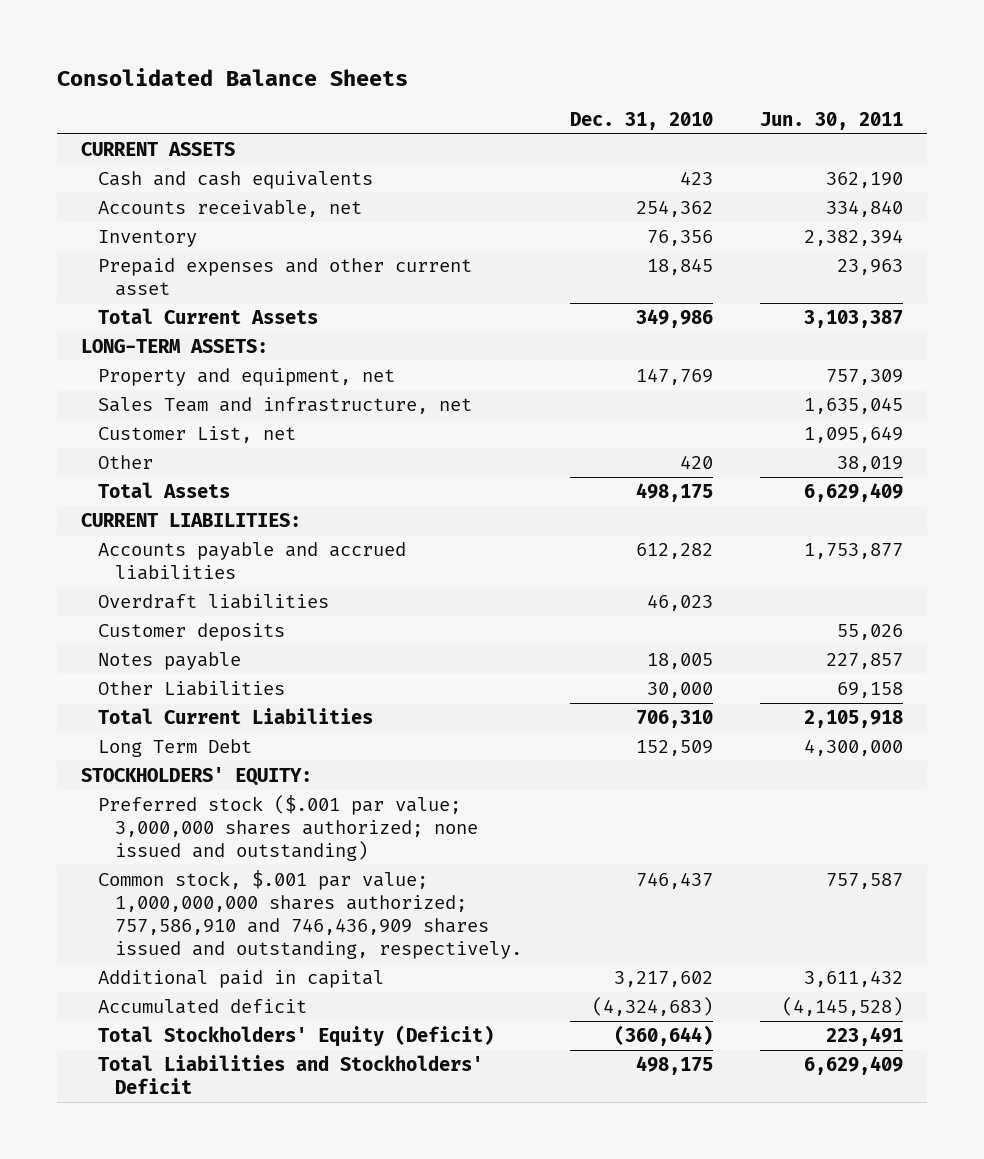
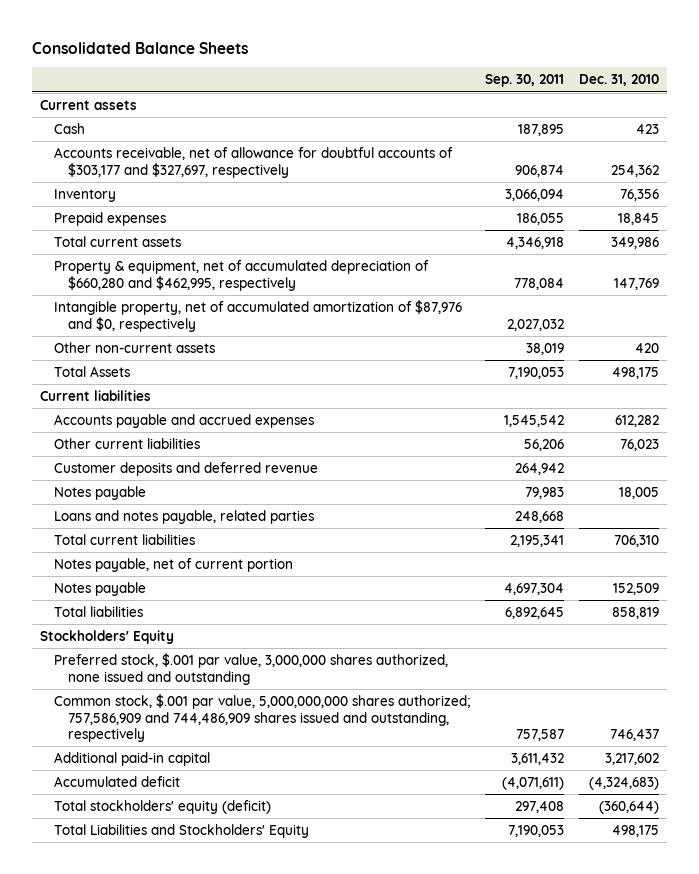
- | Dec. 31, 2010 | Jun. 30, 2011
+ | Sep. 30, 2011 | Dec. 31, 2010
- CURRENT ASSETS
- Cash and cash equivalents | 423 | 362,190
- Accounts receivable, net | 254,362 | 334,840
+ Current assets
+ Cash | 187,895 | 423
+ Accounts receivable, net of allowance for doubtful accounts of $303,177 and $327,697, respectively | 906,874 | 254,362
- Prepaid expenses and other current asset | 18,845 | 23,963
- Total Current Assets | 349,986 | 3,103,387
- LONG-TERM ASSETS:
- Property and equipment, net | 147,769 | 757,309
- Sales Team and infrastructure, net | | 1,635,045
- Customer List, net | | 1,095,649
- Other | 420 | 38,019
+ Prepaid expenses | 186,055 | 18,845
+ Total current assets | 4,346,918 | 349,986
+ Property & equipment, net of accumulated depreciation of $660,280 and $462,995, respectively | 778,084 | 147,769
+ Intangible property, net of accumulated amortization of $87,976 and $0, respectively | 2,027,032 |
+ Other non-current assets | 38,019 | 420
- CURRENT LIABILITIES:
- Accounts payable and accrued liabilities | 612,282 | 1,753,877
- Overdraft liabilities | 46,023 |
- Customer deposits | | 55,026
+ Current liabilities
+ Accounts payable and accrued expenses | 1,545,542 | 612,282
+ Other current liabilities | 56,206 | 76,023
+ Customer deposits and deferred revenue | 264,942 |
- Other Liabilities | 30,000 | 69,158
- Total Current Liabilities | 706,310 | 2,105,918
- Long Term Debt | 152,509 | 4,300,000
- STOCKHOLDERS' EQUITY:
- Preferred stock ($.001 par value; 3,000,000 shares authorized; none issued and outstanding)
- Common stock, $.001 par value; 1,000,000,000 shares authorized; 757,586,910 and 746,436,909 shares issued and outstanding, respectively. | 746,437 | 757,587
- Additional paid in capital | 3,217,602 | 3,611,432
+ Loans and notes payable, related parties | 248,668 |
+ Total current liabilities | 2,195,341 | 706,310
+ Notes payable, net of current portion
+ Notes payable | 4,697,304 | 152,509
+ Total liabilities | 6,892,645 | 858,819
+ Stockholders' Equity
+ Preferred stock, $.001 par value, 3,000,000 shares authorized, none issued and outstanding
+ Common stock, $.001 par value, 5,000,000,000 shares authorized; 757,586,909 and 744,486,909 shares issued and outstanding, respectively | 757,587 | 746,437
+ Additional paid-in capital | 3,611,432 | 3,217,602
- Total Stockholders' Equity (Deficit) | (360,644) | 223,491
- Total Liabilities and Stockholders' Deficit | 498,175 | 6,629,409
+ Total stockholders' equity (deficit) | 297,408 | (360,644)
+ Total Liabilities and Stockholders' Equity | 7,190,053 | 498,175

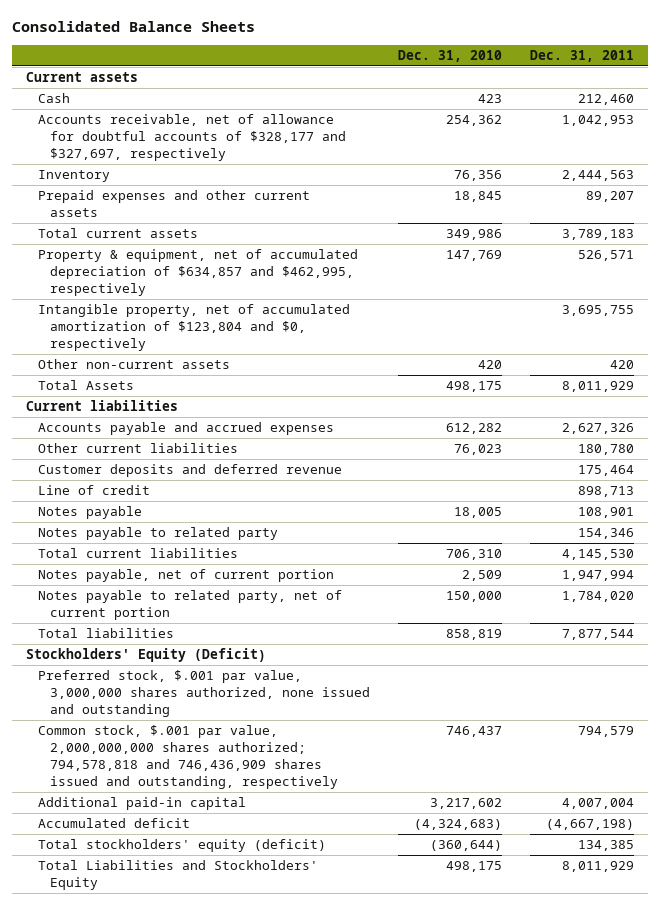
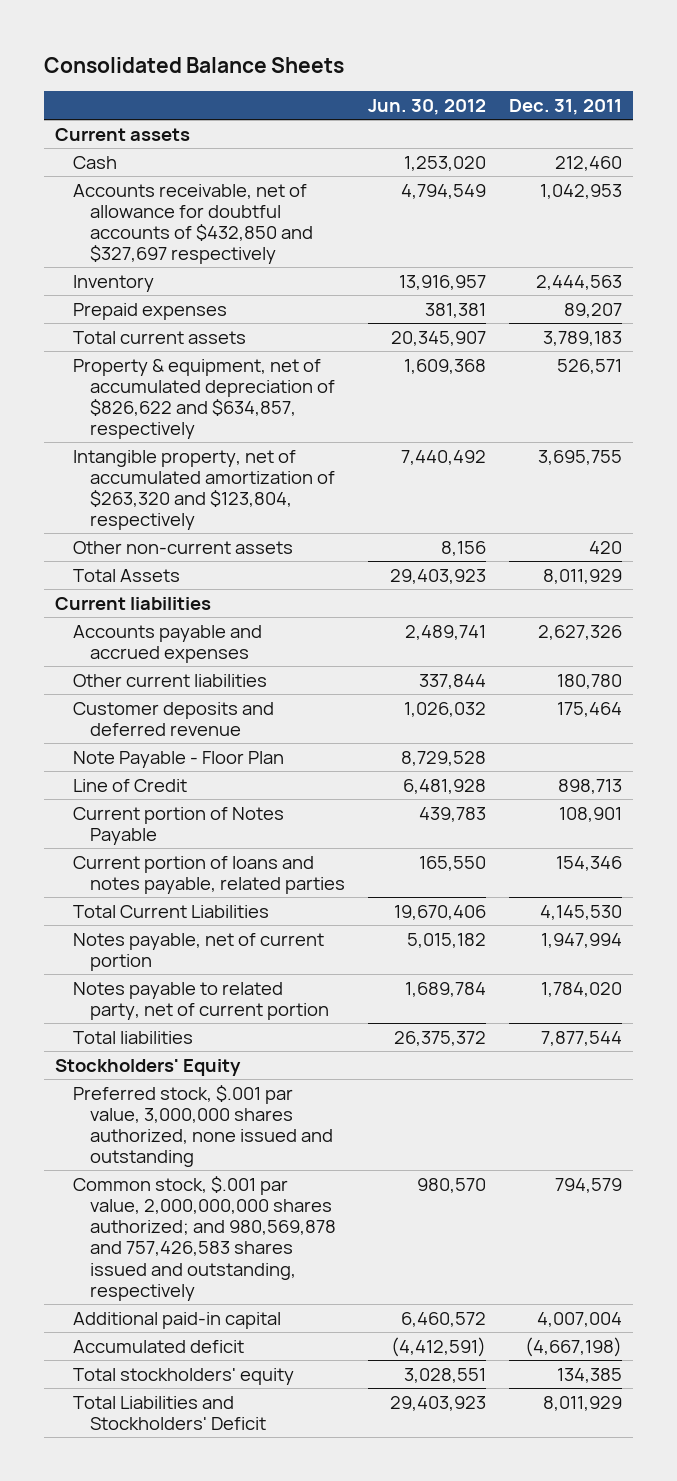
- | Dec. 31, 2010 | Dec. 31, 2011
+ | Jun. 30, 2012 | Dec. 31, 2011
- Accounts receivable, net of allowance for doubtful accounts of $328,177 and $327,697, respectively | 254,362 | 1,042,953
+ Accounts receivable, net of allowance for doubtful accounts of $432,850 and $327,697 respectively | 4,794,549 | 1,042,953
- Prepaid expenses and other current assets | 18,845 | 89,207
+ Prepaid expenses | 381,381 | 89,207
- Property & equipment, net of accumulated depreciation of $634,857 and $462,995, respectively | 147,769 | 526,571
- Intangible property, net of accumulated amortization of $123,804 and $0, respectively | | 3,695,755
+ Property & equipment, net of accumulated depreciation of $826,622 and $634,857, respectively | 1,609,368 | 526,571
+ Intangible property, net of accumulated amortization of $263,320 and $123,804, respectively | 7,440,492 | 3,695,755
- Line of credit | | 898,713
- Notes payable | 18,005 | 108,901
- Notes payable to related party | | 154,346
- Total current liabilities | 706,310 | 4,145,530
+ Note Payable - Floor Plan | 8,729,528 |
+ Line of Credit | 6,481,928 | 898,713
+ Current portion of Notes Payable | 439,783 | 108,901
+ Current portion of loans and notes payable, related parties | 165,550 | 154,346
+ Total Current Liabilities | 19,670,406 | 4,145,530
- Stockholders' Equity (Deficit)
+ Stockholders' Equity
- Common stock, $.001 par value, 2,000,000,000 shares authorized; 794,578,818 and 746,436,909 shares issued and outstanding, respectively | 746,437 | 794,579
+ Common stock, $.001 par value, 2,000,000,000 shares authorized; and 980,569,878 and 757,426,583 shares issued and outstanding, respectively | 980,570 | 794,579
- Total stockholders' equity (deficit) | (360,644) | 134,385
- Total Liabilities and Stockholders' Equity | 498,175 | 8,011,929
+ Total stockholders' equity | 3,028,551 | 134,385
+ Total Liabilities and Stockholders' Deficit | 29,403,923 | 8,011,929

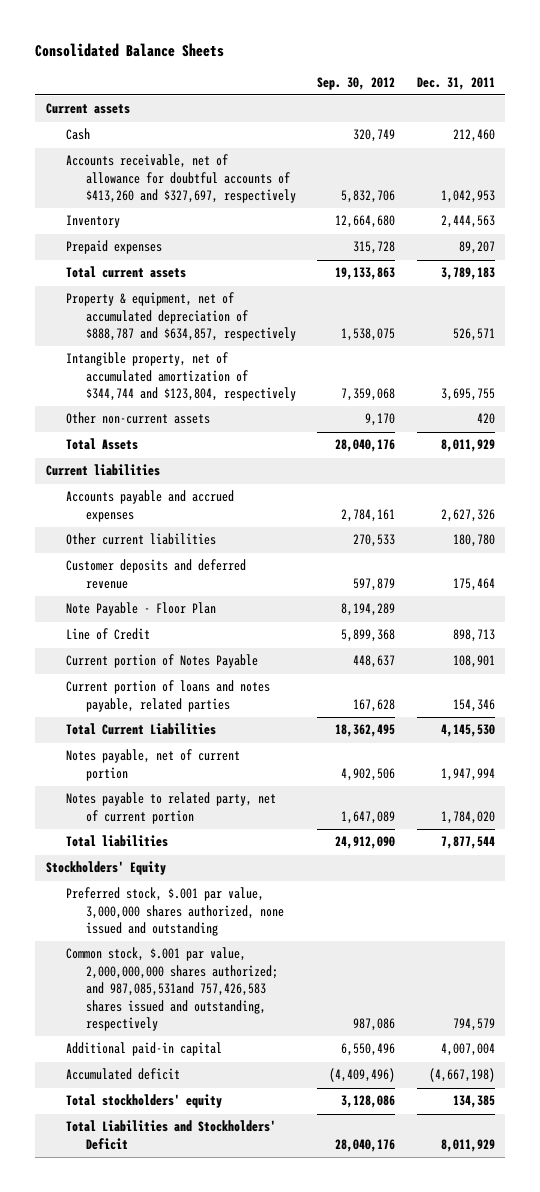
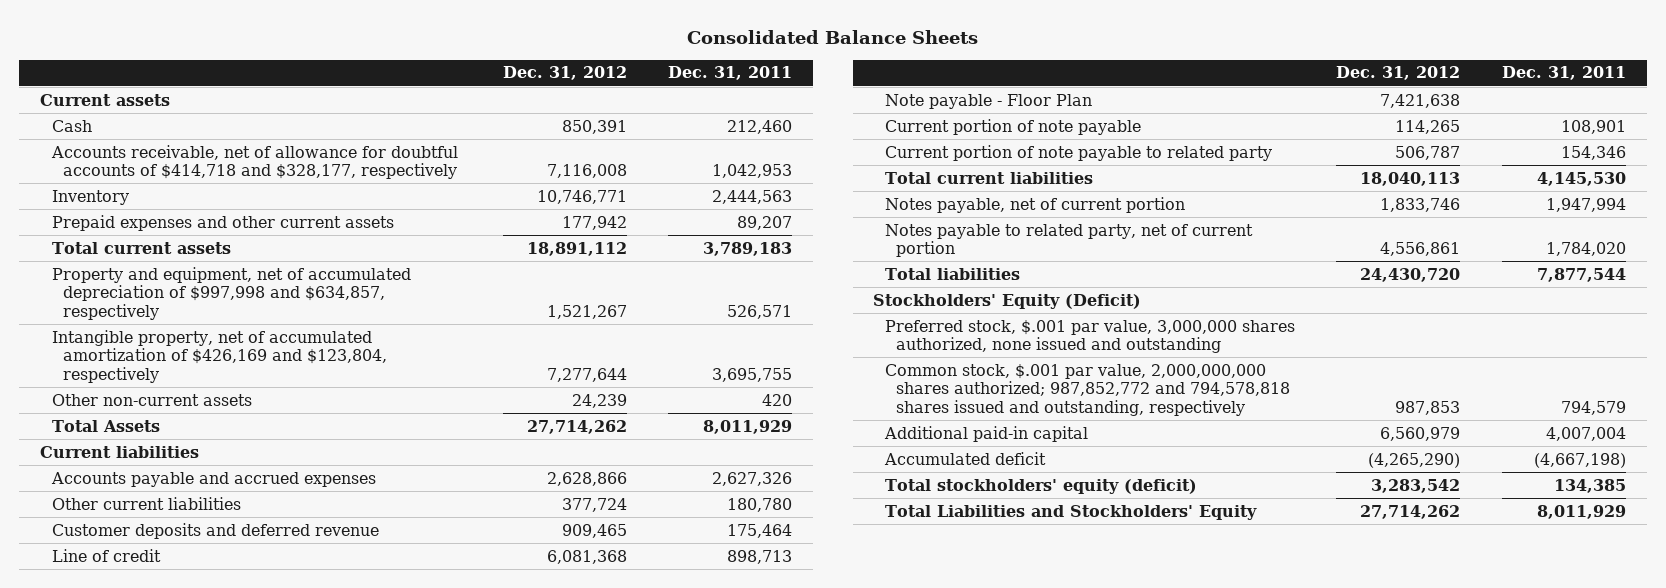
- | Sep. 30, 2012 | Dec. 31, 2011
+ | Dec. 31, 2012 | Dec. 31, 2011
- Accounts receivable, net of allowance for doubtful accounts of $413,260 and $327,697, respectively | 5,832,706 | 1,042,953
+ Accounts receivable, net of allowance for doubtful accounts of $414,718 and $328,177, respectively | 7,116,008 | 1,042,953
- Prepaid expenses | 315,728 | 89,207
+ Prepaid expenses and other current assets | 177,942 | 89,207
- Property & equipment, net of accumulated depreciation of $888,787 and $634,857, respectively | 1,538,075 | 526,571
- Intangible property, net of accumulated amortization of $344,744 and $123,804, respectively | 7,359,068 | 3,695,755
+ Property and equipment, net of accumulated depreciation of $997,998 and $634,857, respectively | 1,521,267 | 526,571
+ Intangible property, net of accumulated amortization of $426,169 and $123,804, respectively | 7,277,644 | 3,695,755
- Note Payable - Floor Plan | 8,194,289 |
- Line of Credit | 5,899,368 | 898,713
- Current portion of Notes Payable | 448,637 | 108,901
- Current portion of loans and notes payable, related parties | 167,628 | 154,346
- Total Current Liabilities | 18,362,495 | 4,145,530
+ Line of credit | 6,081,368 | 898,713
+ Note payable - Floor Plan | 7,421,638 |
+ Current portion of note payable | 114,265 | 108,901
+ Current portion of note payable to related party | 506,787 | 154,346
+ Total current liabilities | 18,040,113 | 4,145,530
- Stockholders' Equity
+ Stockholders' Equity (Deficit)
- Common stock, $.001 par value, 2,000,000,000 shares authorized; and 987,085,531and 757,426,583 shares issued and outstanding, respectively | 987,086 | 794,579
+ Common stock, $.001 par value, 2,000,000,000 shares authorized; 987,852,772 and 794,578,818 shares issued and outstanding, respectively | 987,853 | 794,579
- Total stockholders' equity | 3,128,086 | 134,385
- Total Liabilities and Stockholders' Deficit | 28,040,176 | 8,011,929
+ Total stockholders' equity (deficit) | 3,283,542 | 134,385
+ Total Liabilities and Stockholders' Equity | 27,714,262 | 8,011,929

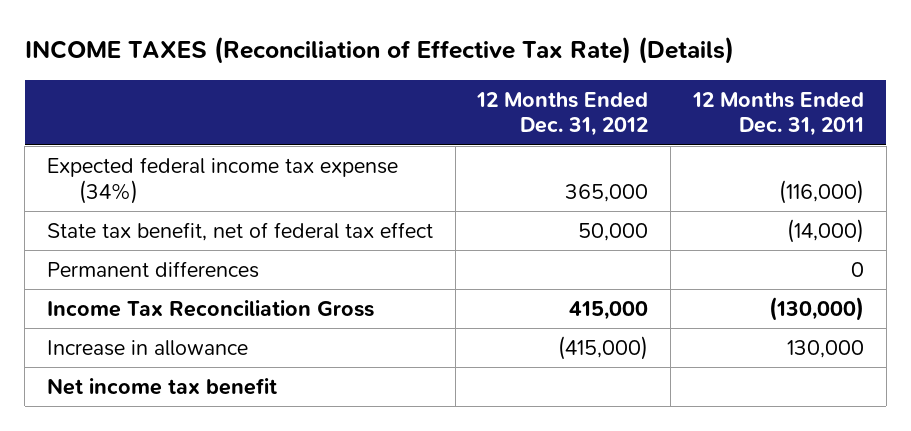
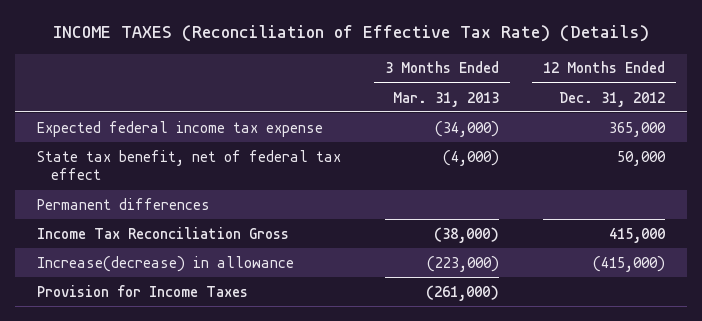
- | 12 Months Ended Dec. 31, 2012 | 12 Months Ended Dec. 31, 2011
+ | 3 Months Ended Mar. 31, 2013 | 12 Months Ended Dec. 31, 2012
- Expected federal income tax expense (34%) | 365,000 | (116,000)
+ Expected federal income tax expense | (34,000) | 365,000
- Increase in allowance | (415,000) | 130,000
- Net income tax benefit
+ Increase(decrease) in allowance | (223,000) | (415,000)
+ Provision for Income Taxes | (261,000) |

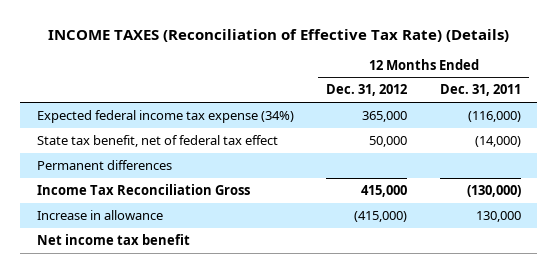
- | 3 Months Ended Mar. 31, 2013 | 12 Months Ended Dec. 31, 2012
+ | 12 Months Ended Dec. 31, 2012 | 12 Months Ended Dec. 31, 2011
- Expected federal income tax expense | (34,000) | 365,000
+ Expected federal income tax expense (34%) | 365,000 | (116,000)
- Increase(decrease) in allowance | (223,000) | (415,000)
- Provision for Income Taxes | (261,000) |
+ Increase in allowance | (415,000) | 130,000
+ Net income tax benefit

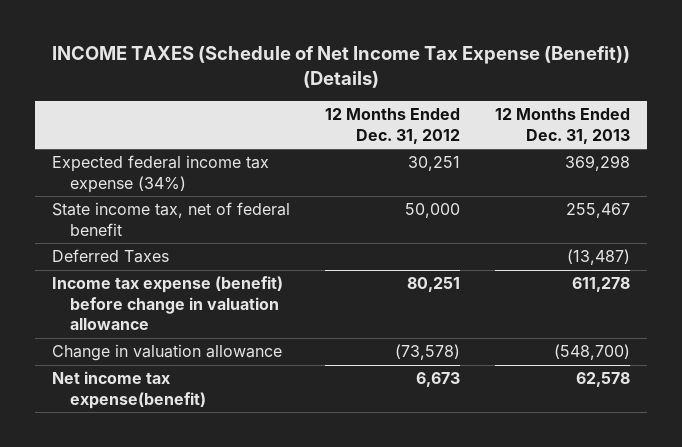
- INCOME TAXES (Reconciliation of Effective Tax Rate) (Details)
+ INCOME TAXES (Schedule of Net Income Tax Expense (Benefit)) (Details)
- | 12 Months Ended Dec. 31, 2012 | 12 Months Ended Dec. 31, 2011
+ | 12 Months Ended Dec. 31, 2012 | 12 Months Ended Dec. 31, 2013
- Expected federal income tax expense (34%) | 365,000 | (116,000)
- State tax benefit, net of federal tax effect | 50,000 | (14,000)
- Permanent differences
- Income Tax Reconciliation Gross | 415,000 | (130,000)
- Increase in allowance | (415,000) | 130,000
- Net income tax benefit
+ Expected federal income tax expense (34%) | 30,251 | 369,298
+ State income tax, net of federal benefit | 50,000 | 255,467
+ Deferred Taxes | | (13,487)
+ Income tax expense (benefit) before change in valuation allowance | 80,251 | 611,278
+ Change in valuation allowance | (73,578) | (548,700)
+ Net income tax expense(benefit) | 6,673 | 62,578

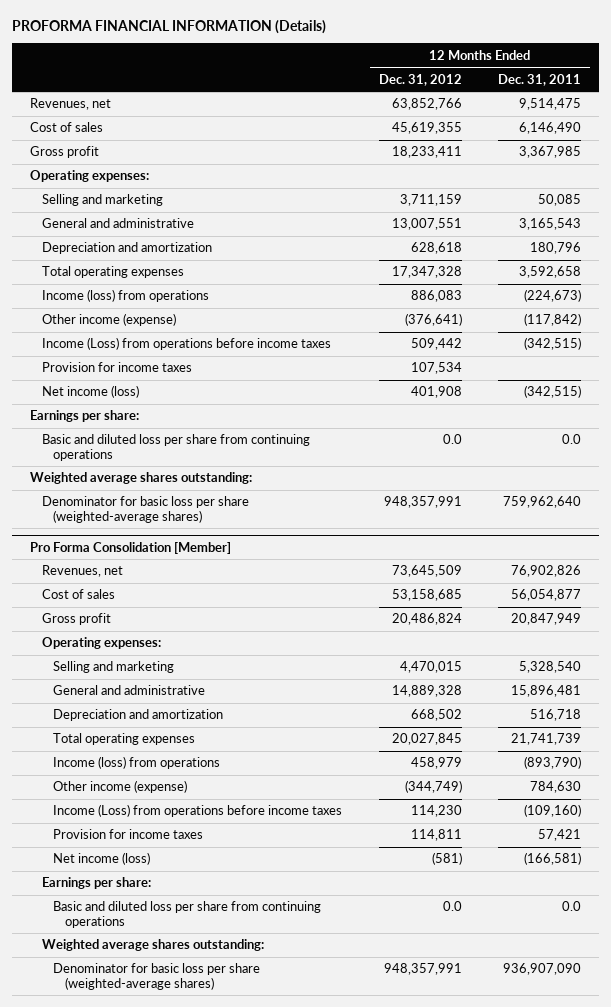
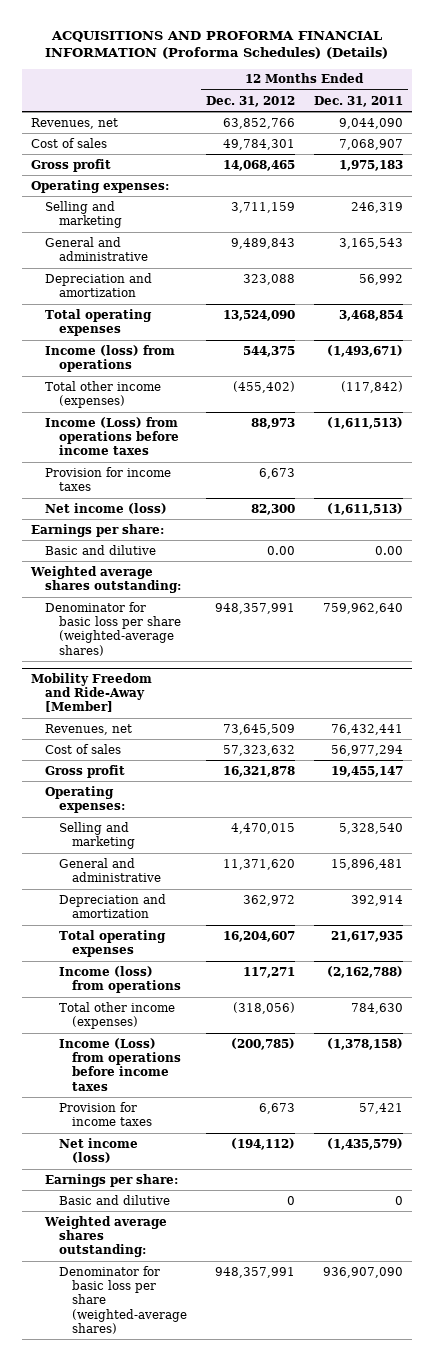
- PROFORMA FINANCIAL INFORMATION (Details)
+ ACQUISITIONS AND PROFORMA FINANCIAL INFORMATION (Proforma Schedules) (Details)
- Revenues, net | 63,852,766 | 9,514,475
- Cost of sales | 45,619,355 | 6,146,490
- Gross profit | 18,233,411 | 3,367,985
+ Revenues, net | 63,852,766 | 9,044,090
+ Cost of sales | 49,784,301 | 7,068,907
+ Gross profit | 14,068,465 | 1,975,183
- Selling and marketing | 3,711,159 | 50,085
- General and administrative | 13,007,551 | 3,165,543
- Depreciation and amortization | 628,618 | 180,796
- Total operating expenses | 17,347,328 | 3,592,658
- Income (loss) from operations | 886,083 | (224,673)
- Other income (expense) | (376,641) | (117,842)
- Income (Loss) from operations before income taxes | 509,442 | (342,515)
- Provision for income taxes | 107,534 |
- Net income (loss) | 401,908 | (342,515)
+ Selling and marketing | 3,711,159 | 246,319
+ General and administrative | 9,489,843 | 3,165,543
+ Depreciation and amortization | 323,088 | 56,992
+ Total operating expenses | 13,524,090 | 3,468,854
+ Income (loss) from operations | 544,375 | (1,493,671)
+ Total other income (expenses) | (455,402) | (117,842)
+ Income (Loss) from operations before income taxes | 88,973 | (1,611,513)
+ Provision for income taxes | 6,673 |
+ Net income (loss) | 82,300 | (1,611,513)
- Basic and diluted loss per share from continuing operations | 0.0 | 0.0
+ Basic and dilutive | 0.00 | 0.00
- Pro Forma Consolidation [Member]
- Revenues, net | 73,645,509 | 76,902,826
- Cost of sales | 53,158,685 | 56,054,877
- Gross profit | 20,486,824 | 20,847,949
+ Mobility Freedom and Ride-Away [Member]
+ Revenues, net | 73,645,509 | 76,432,441
+ Cost of sales | 57,323,632 | 56,977,294
+ Gross profit | 16,321,878 | 19,455,147
- General and administrative | 14,889,328 | 15,896,481
- Depreciation and amortization | 668,502 | 516,718
- Total operating expenses | 20,027,845 | 21,741,739
- Income (loss) from operations | 458,979 | (893,790)
- Other income (expense) | (344,749) | 784,630
- Income (Loss) from operations before income taxes | 114,230 | (109,160)
- Provision for income taxes | 114,811 | 57,421
- Net income (loss) | (581) | (166,581)
+ General and administrative | 11,371,620 | 15,896,481
+ Depreciation and amortization | 362,972 | 392,914
+ Total operating expenses | 16,204,607 | 21,617,935
+ Income (loss) from operations | 117,271 | (2,162,788)
+ Total other income (expenses) | (318,056) | 784,630
+ Income (Loss) from operations before income taxes | (200,785) | (1,378,158)
+ Provision for income taxes | 6,673 | 57,421
+ Net income (loss) | (194,112) | (1,435,579)
- Basic and diluted loss per share from continuing operations | 0.0 | 0.0
+ Basic and dilutive | 0 | 0

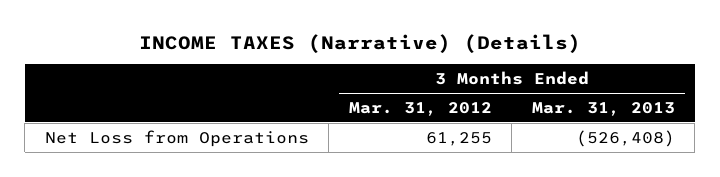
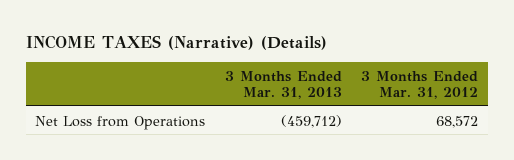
- | 3 Months Ended Mar. 31, 2012 | 3 Months Ended Mar. 31, 2013
+ | 3 Months Ended Mar. 31, 2013 | 3 Months Ended Mar. 31, 2012
- Net Loss from Operations | 61,255 | (526,408)
+ Net Loss from Operations | (459,712) | 68,572

